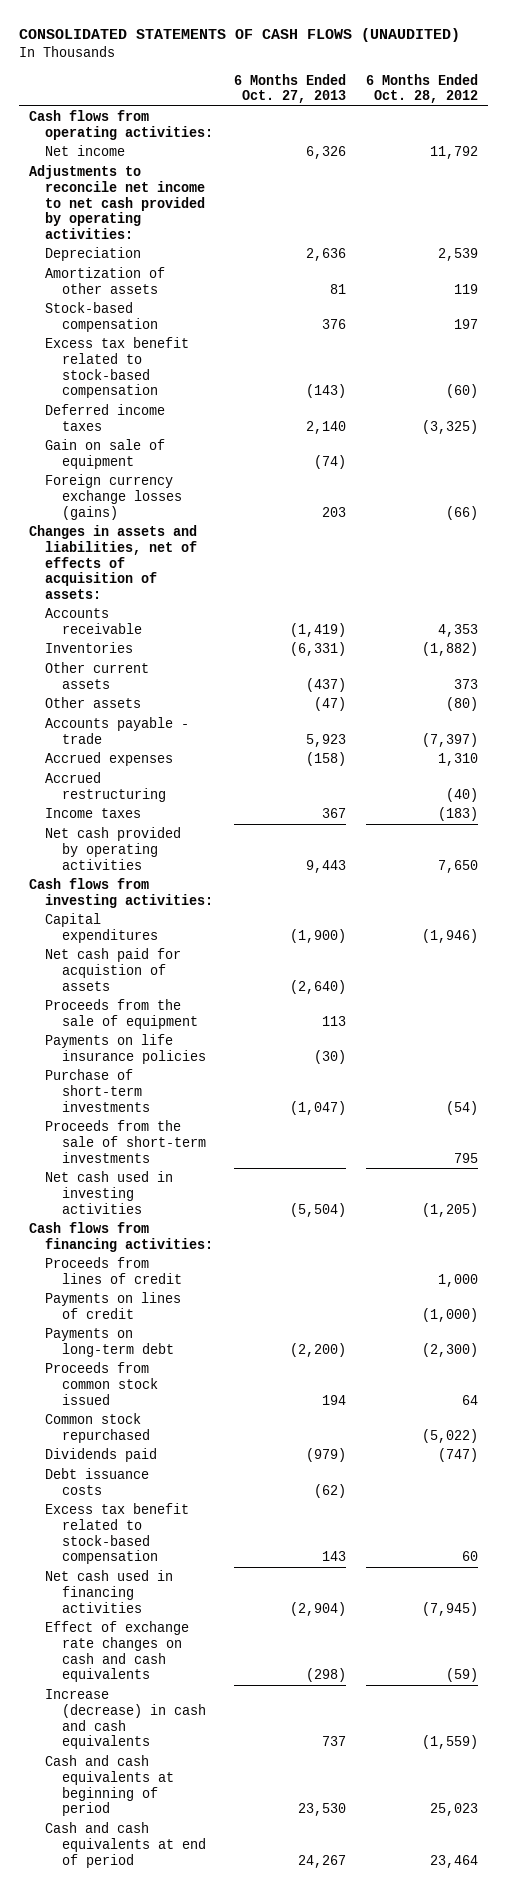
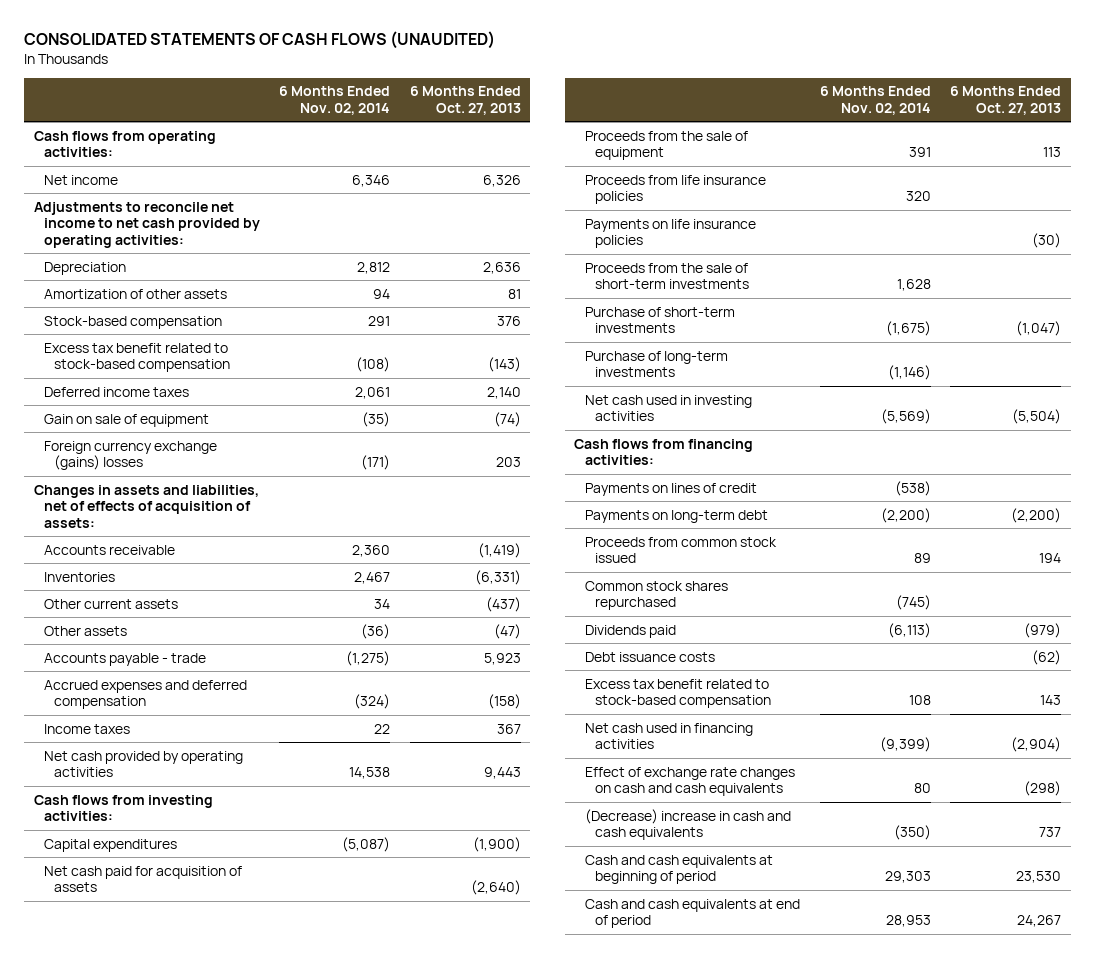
- | 6 Months Ended Oct. 27, 2013 | 6 Months Ended Oct. 28, 2012
+ | 6 Months Ended Nov. 02, 2014 | 6 Months Ended Oct. 27, 2013
- Foreign currency exchange losses (gains) | 203 | (66)
+ Foreign currency exchange (gains) losses | (171) | 203
- Accrued expenses | (158) | 1,310
- Accrued restructuring | | (40)
+ Accrued expenses and deferred compensation | (324) | (158)
- Net cash paid for acquistion of assets | (2,640) |
+ Net cash paid for acquisition of assets | | (2,640)
+ Proceeds from life insurance policies | 320 |
moved down: Purchase of short-term investments | (1,675) | (1,047)
+ Purchase of long-term investments | (1,146) |
- Proceeds from lines of credit | | 1,000
- Common stock repurchased | | (5,022)
+ Common stock shares repurchased | (745) |
- Increase (decrease) in cash and cash equivalents | 737 | (1,559)
+ (Decrease) increase in cash and cash equivalents | (350) | 737

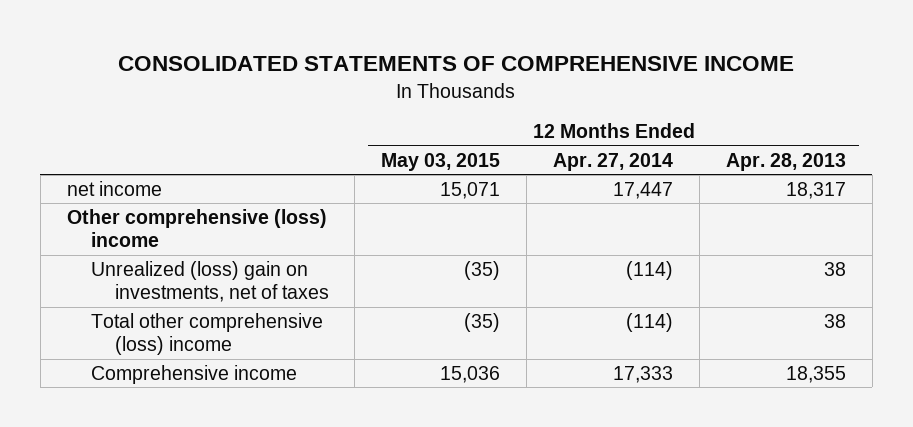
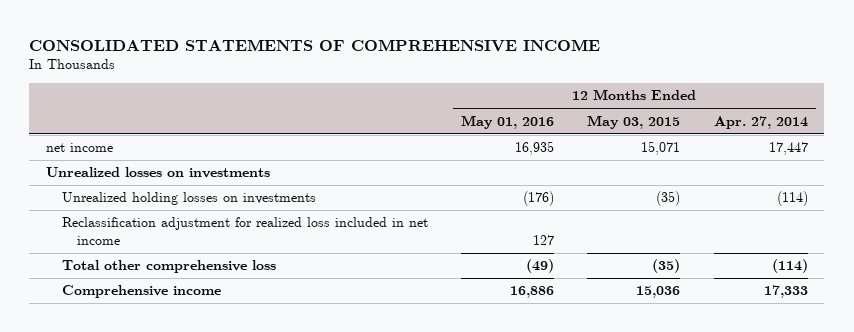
- | 12 Months Ended May 03, 2015 | 12 Months Ended Apr. 27, 2014 | 12 Months Ended Apr. 28, 2013
+ | 12 Months Ended May 01, 2016 | 12 Months Ended May 03, 2015 | 12 Months Ended Apr. 27, 2014
- Other comprehensive (loss) income
- Unrealized (loss) gain on investments, net of taxes | (35) | (114) | 38
- Total other comprehensive (loss) income | (35) | (114) | 38
+ Unrealized losses on investments
+ Unrealized holding losses on investments | (176) | (35) | (114)
+ Reclassification adjustment for realized loss included in net income | 127 | |
+ Total other comprehensive loss | (49) | (35) | (114)

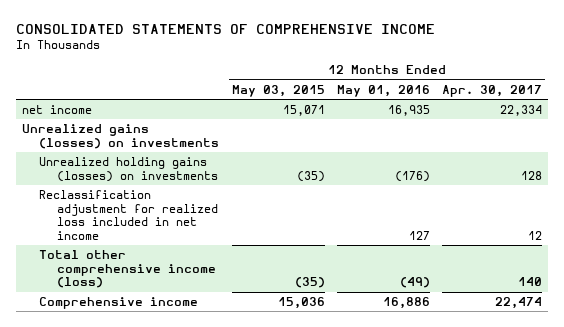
- | 12 Months Ended May 01, 2016 | 12 Months Ended May 03, 2015 | 12 Months Ended Apr. 27, 2014
+ | 12 Months Ended May 03, 2015 | 12 Months Ended May 01, 2016 | 12 Months Ended Apr. 30, 2017
- Unrealized losses on investments
- Unrealized holding losses on investments | (176) | (35) | (114)
+ Unrealized gains (losses) on investments
+ Unrealized holding gains (losses) on investments | (35) | (176) | 128
- Total other comprehensive loss | (49) | (35) | (114)
+ Total other comprehensive income (loss) | (35) | (49) | 140

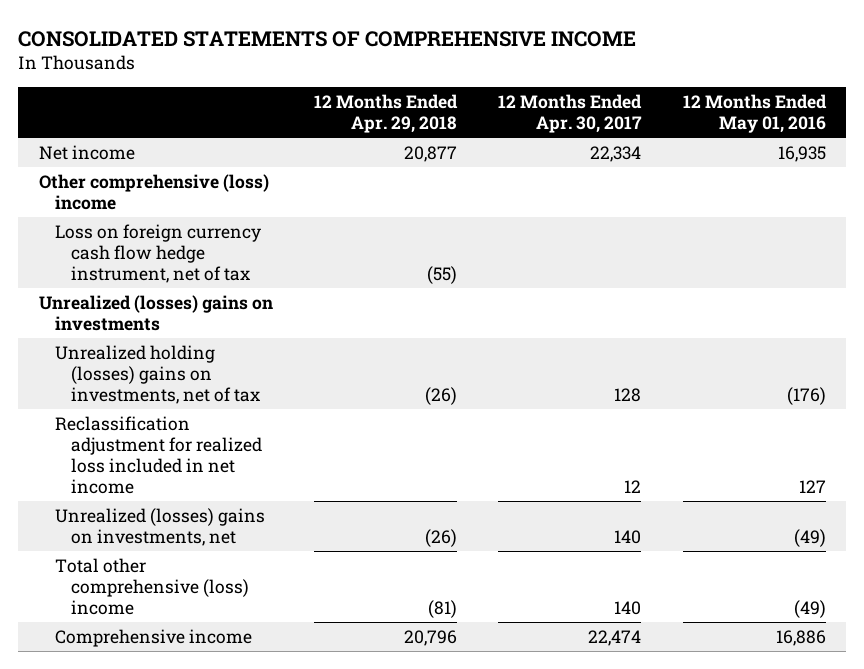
- | 12 Months Ended May 03, 2015 | 12 Months Ended May 01, 2016 | 12 Months Ended Apr. 30, 2017
+ | 12 Months Ended Apr. 29, 2018 | 12 Months Ended Apr. 30, 2017 | 12 Months Ended May 01, 2016
- net income | 15,071 | 16,935 | 22,334
- Unrealized gains (losses) on investments
- Unrealized holding gains (losses) on investments | (35) | (176) | 128
+ Net income | 20,877 | 22,334 | 16,935
+ Other comprehensive (loss) income
+ Loss on foreign currency cash flow hedge instrument, net of tax | (55) | |
+ Unrealized (losses) gains on investments
+ Unrealized holding (losses) gains on investments, net of tax | (26) | 128 | (176)
- Total other comprehensive income (loss) | (35) | (49) | 140
+ Unrealized (losses) gains on investments, net | (26) | 140 | (49)
+ Total other comprehensive (loss) income | (81) | 140 | (49)

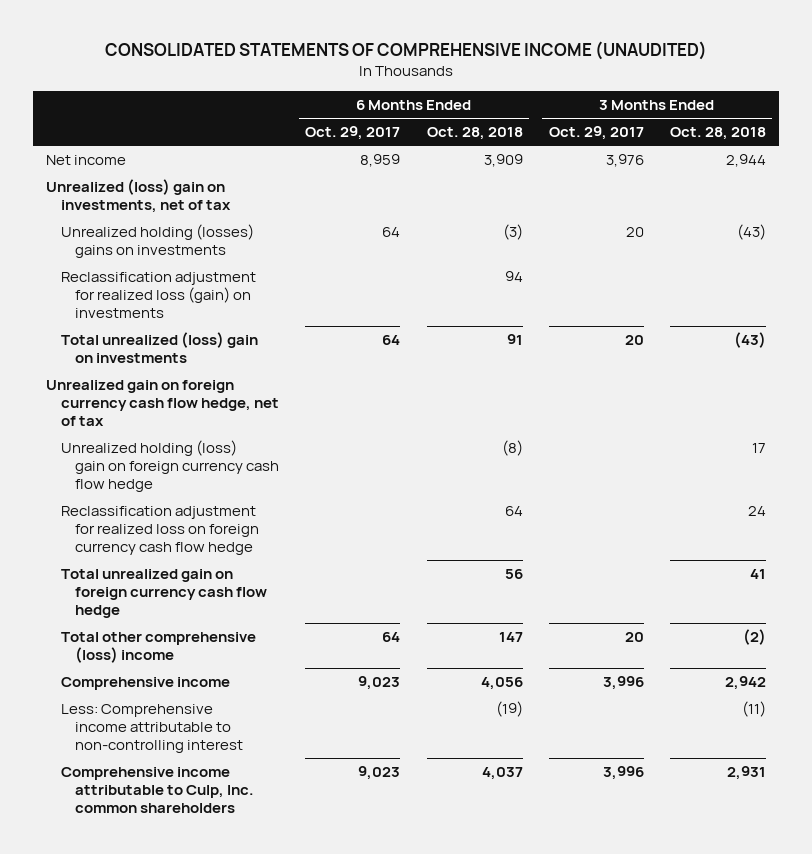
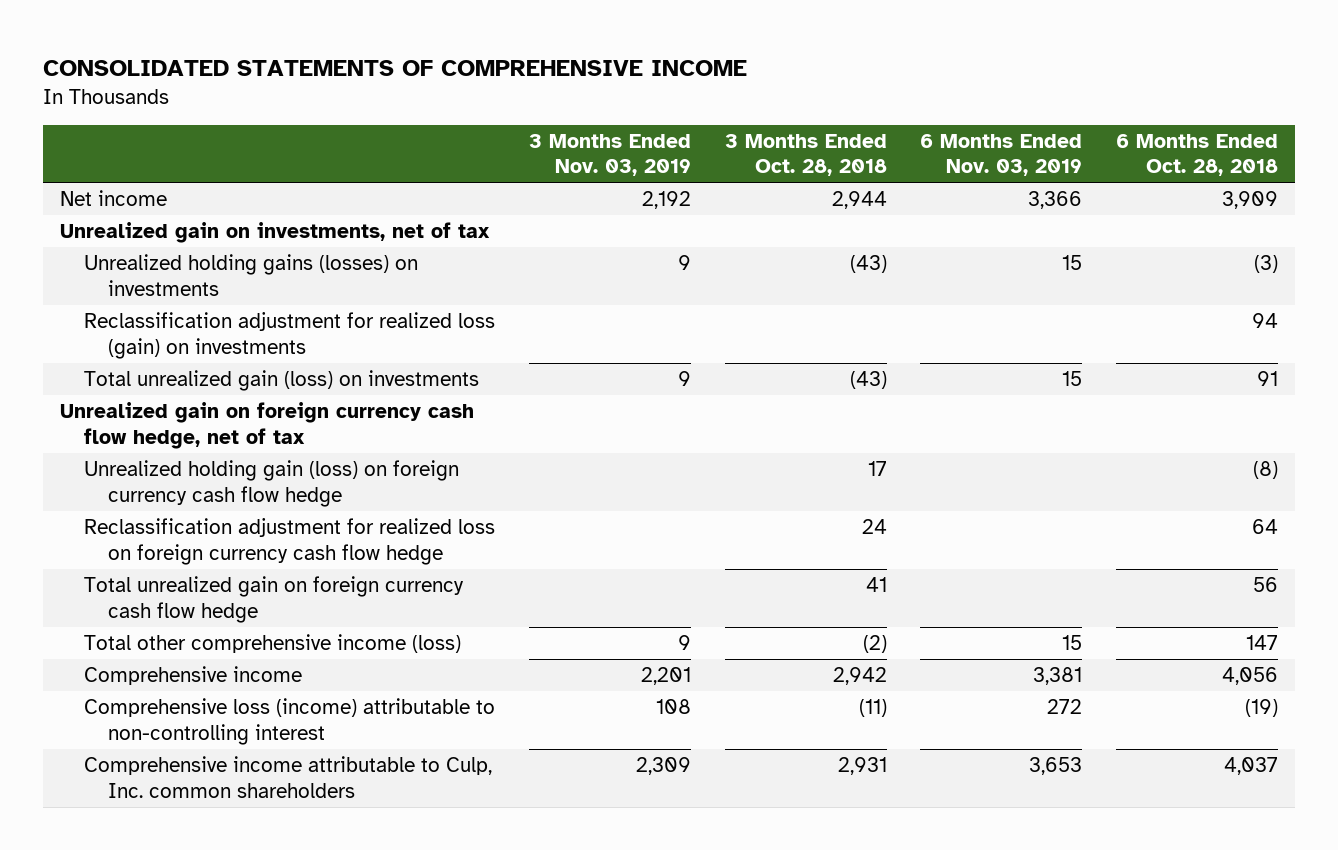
- CONSOLIDATED STATEMENTS OF COMPREHENSIVE INCOME (UNAUDITED)
+ CONSOLIDATED STATEMENTS OF COMPREHENSIVE INCOME
- | 6 Months Ended Oct. 29, 2017 | 6 Months Ended Oct. 28, 2018 | 3 Months Ended Oct. 29, 2017 | 3 Months Ended Oct. 28, 2018
+ | 3 Months Ended Nov. 03, 2019 | 3 Months Ended Oct. 28, 2018 | 6 Months Ended Nov. 03, 2019 | 6 Months Ended Oct. 28, 2018
- Unrealized (loss) gain on investments, net of tax
- Unrealized holding (losses) gains on investments | 64 | (3) | 20 | (43)
+ Unrealized gain on investments, net of tax
+ Unrealized holding gains (losses) on investments | 9 | (43) | 15 | (3)
- Total unrealized (loss) gain on investments | 64 | 91 | 20 | (43)
+ Total unrealized gain (loss) on investments | 9 | (43) | 15 | 91
- Unrealized holding (loss) gain on foreign currency cash flow hedge | | (8) | | 17
+ Unrealized holding gain (loss) on foreign currency cash flow hedge | | 17 | | (8)
- Total other comprehensive (loss) income | 64 | 147 | 20 | (2)
+ Total other comprehensive income (loss) | 9 | (2) | 15 | 147
- Less: Comprehensive income attributable to non-controlling interest | | (19) | | (11)
+ Comprehensive loss (income) attributable to non-controlling interest | 108 | (11) | 272 | (19)

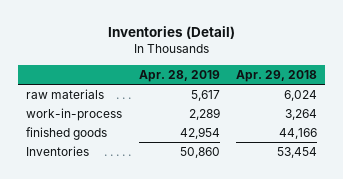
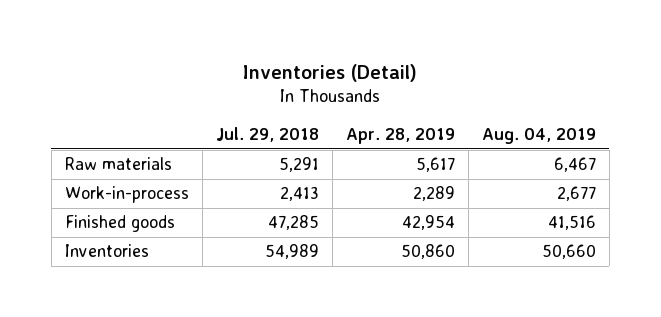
- | Apr. 28, 2019 | Apr. 29, 2018
+ | Jul. 29, 2018 | Apr. 28, 2019 | Aug. 04, 2019
- raw materials | 5,617 | 6,024
- work-in-process | 2,289 | 3,264
- finished goods | 42,954 | 44,166
+ Raw materials | 5,291 | 5,617 | 6,467
+ Work-in-process | 2,413 | 2,289 | 2,677
+ Finished goods | 47,285 | 42,954 | 41,516

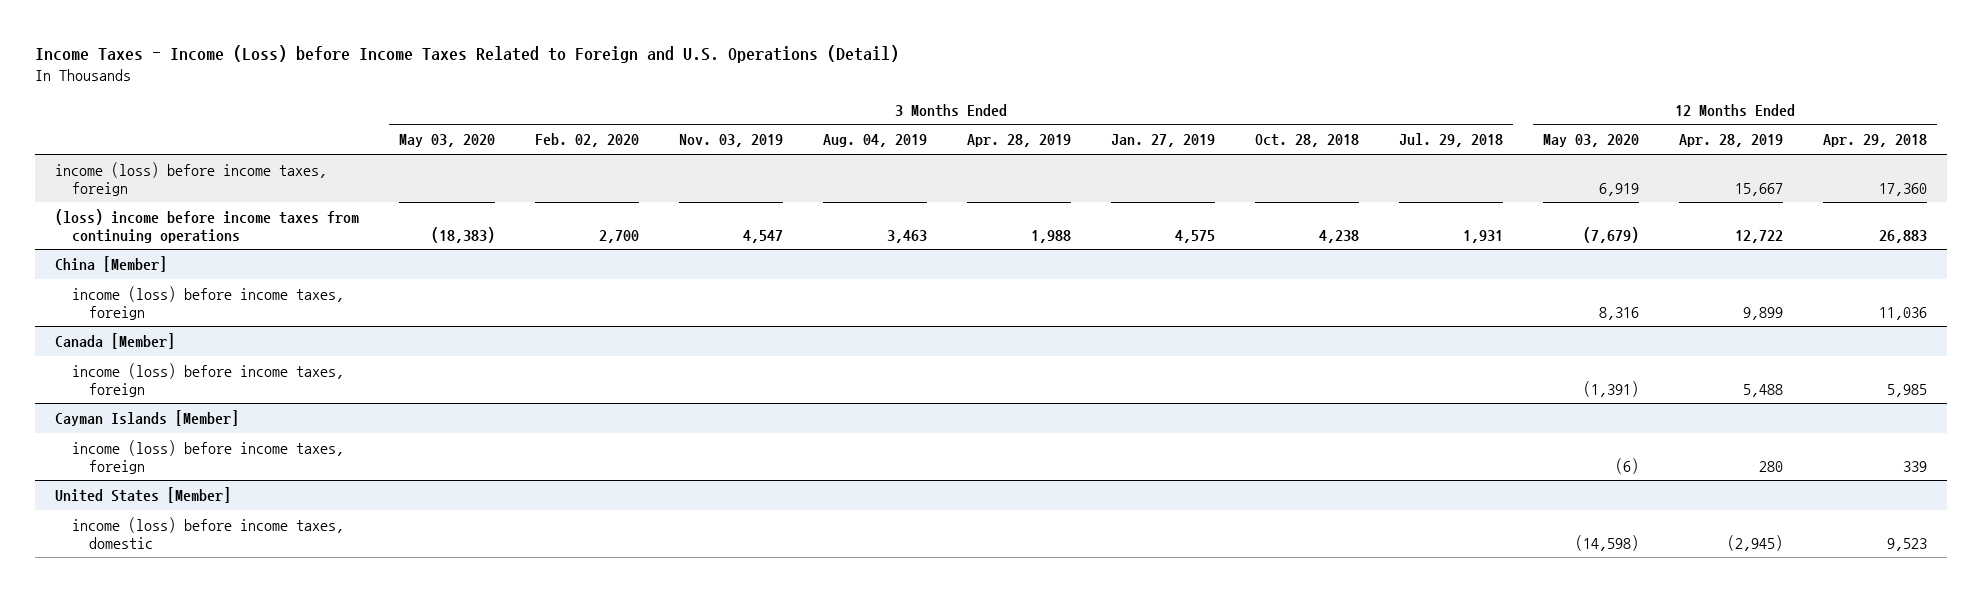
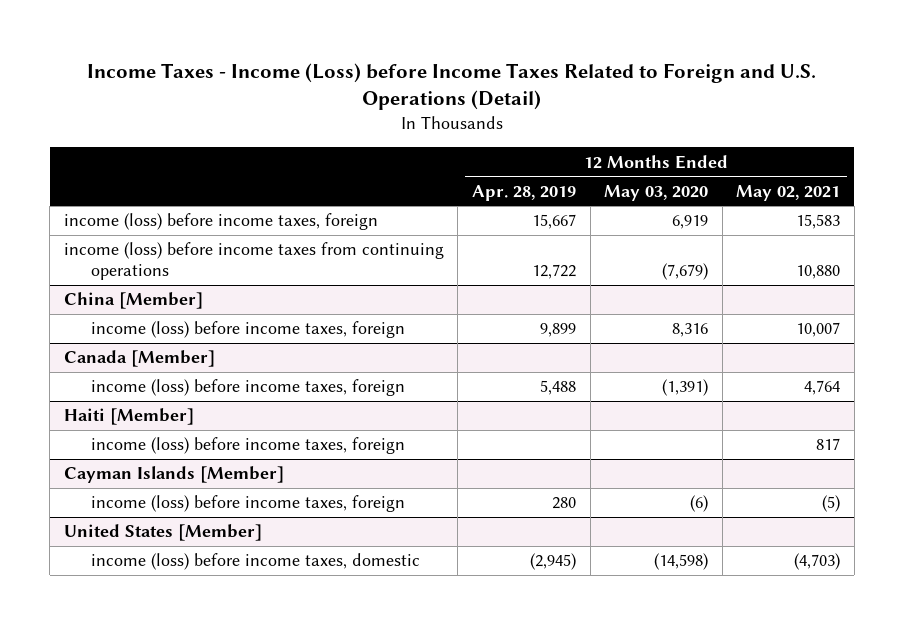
- | 3 Months Ended May 03, 2020 | 3 Months Ended Feb. 02, 2020 | 3 Months Ended Nov. 03, 2019 | 3 Months Ended Aug. 04, 2019 | 3 Months Ended Apr. 28, 2019 | 3 Months Ended Jan. 27, 2019 | 3 Months Ended Oct. 28, 2018 | 3 Months Ended Jul. 29, 2018 | 12 Months Ended May 03, 2020 | 12 Months Ended Apr. 28, 2019 | 12 Months Ended Apr. 29, 2018
+ | 12 Months Ended Apr. 28, 2019 | 12 Months Ended May 03, 2020 | 12 Months Ended May 02, 2021
- (loss) income before income taxes from continuing operations | (18,383) | 2,700 | 4,547 | 3,463 | 1,988 | 4,575 | 4,238 | 1,931 | (7,679) | 12,722 | 26,883
+ income (loss) before income taxes from continuing operations | 12,722 | (7,679) | 10,880
+ Haiti [Member]
+ income (loss) before income taxes, foreign | | | 817

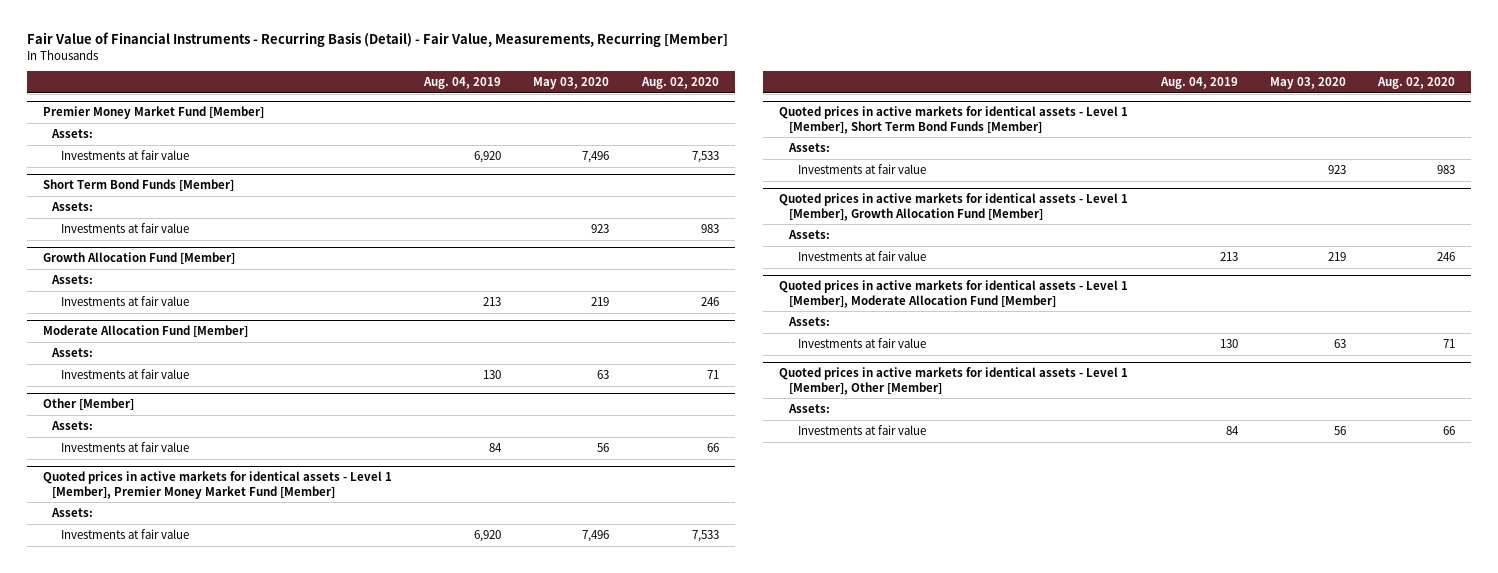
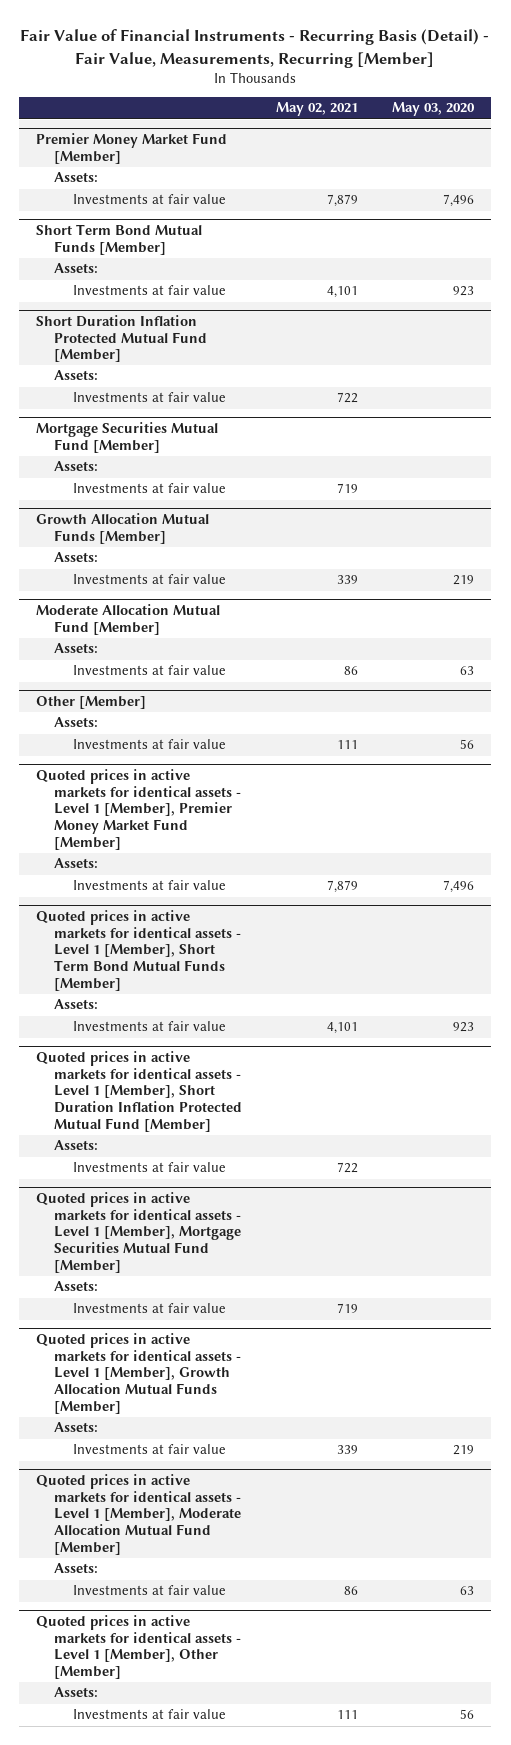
- | Aug. 04, 2019 | May 03, 2020 | Aug. 02, 2020
+ | May 02, 2021 | May 03, 2020
- Short Term Bond Funds [Member]
+ Short Term Bond Mutual Funds [Member]
- Growth Allocation Fund [Member]
+ Short Duration Inflation Protected Mutual Fund [Member]
+ Investments at fair value | 722 |
+ Mortgage Securities Mutual Fund [Member]
+ Assets:
+ Investments at fair value | 719 |
+ Growth Allocation Mutual Funds [Member]
+ Assets:
- Moderate Allocation Fund [Member]
+ Moderate Allocation Mutual Fund [Member]
- Quoted prices in active markets for identical assets - Level 1 [Member], Short Term Bond Funds [Member]
+ Quoted prices in active markets for identical assets - Level 1 [Member], Short Term Bond Mutual Funds [Member]
- Quoted prices in active markets for identical assets - Level 1 [Member], Growth Allocation Fund [Member]
+ Quoted prices in active markets for identical assets - Level 1 [Member], Short Duration Inflation Protected Mutual Fund [Member]
+ Investments at fair value | 722 |
+ Quoted prices in active markets for identical assets - Level 1 [Member], Mortgage Securities Mutual Fund [Member]
+ Assets:
+ Investments at fair value | 719 |
+ Quoted prices in active markets for identical assets - Level 1 [Member], Growth Allocation Mutual Funds [Member]
+ Assets:
- Quoted prices in active markets for identical assets - Level 1 [Member], Moderate Allocation Fund [Member]
+ Quoted prices in active markets for identical assets - Level 1 [Member], Moderate Allocation Mutual Fund [Member]

